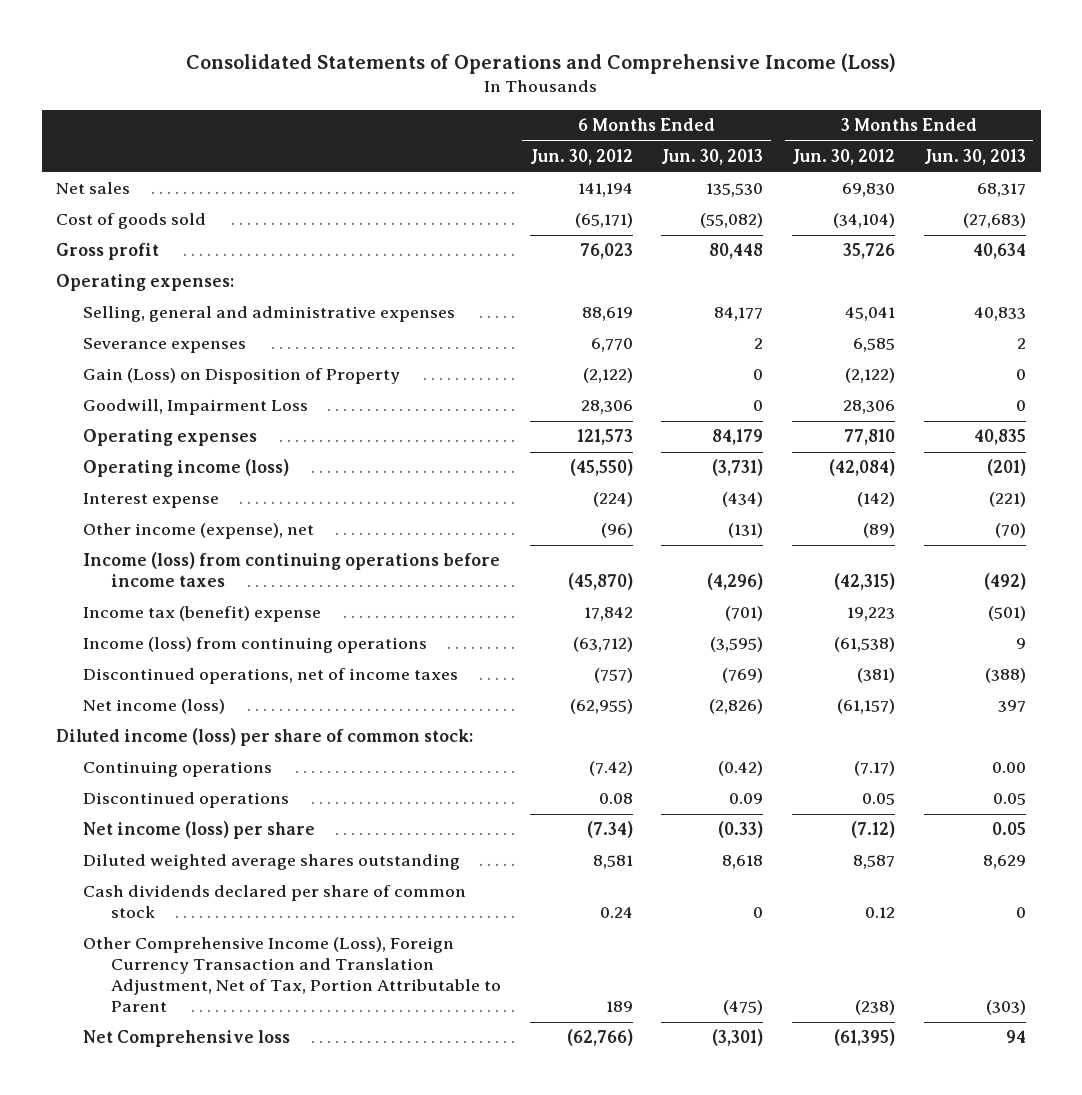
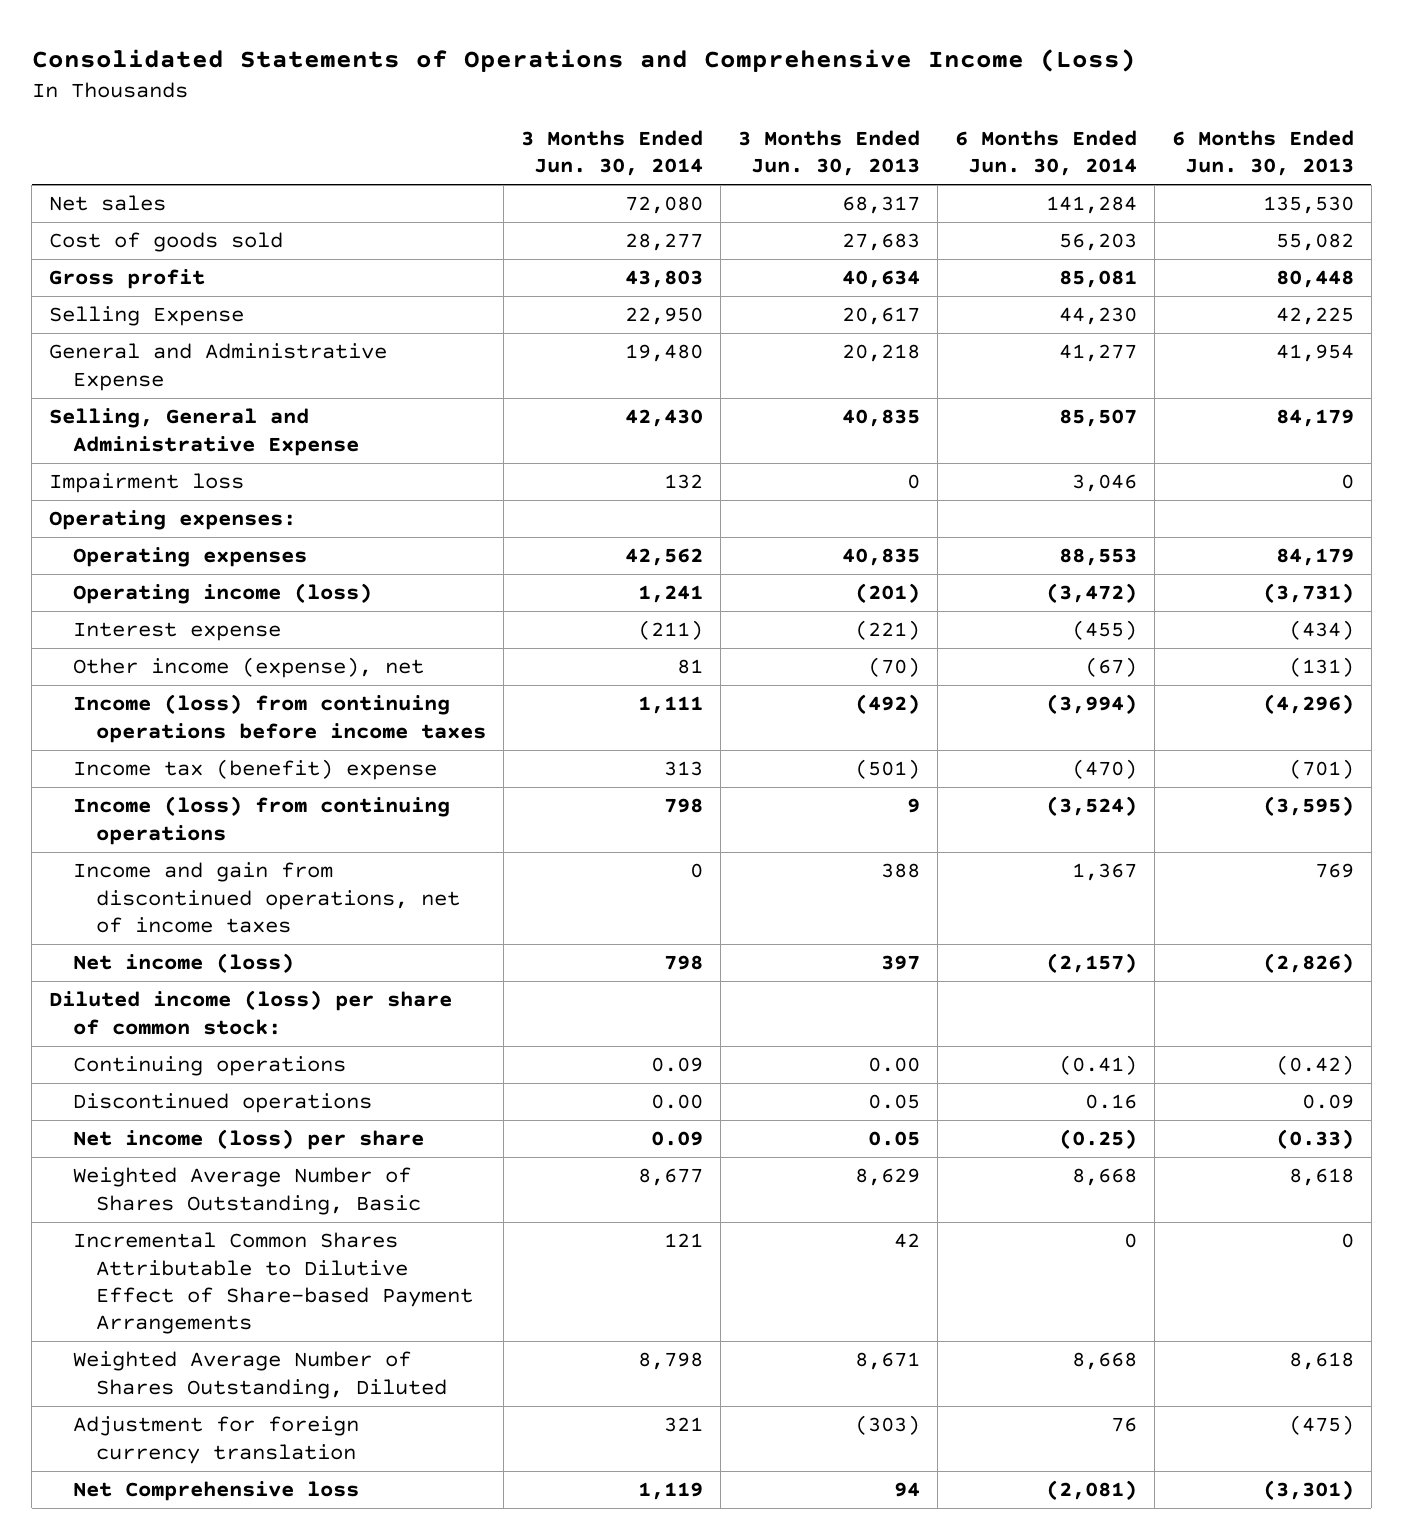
- | 6 Months Ended Jun. 30, 2012 | 6 Months Ended Jun. 30, 2013 | 3 Months Ended Jun. 30, 2012 | 3 Months Ended Jun. 30, 2013
+ | 3 Months Ended Jun. 30, 2014 | 3 Months Ended Jun. 30, 2013 | 6 Months Ended Jun. 30, 2014 | 6 Months Ended Jun. 30, 2013
- Cost of goods sold | (65,171) | (55,082) | (34,104) | (27,683)
+ Cost of goods sold | 28,277 | 27,683 | 56,203 | 55,082
+ Selling Expense | 22,950 | 20,617 | 44,230 | 42,225
+ General and Administrative Expense | 19,480 | 20,218 | 41,277 | 41,954
+ Selling, General and Administrative Expense | 42,430 | 40,835 | 85,507 | 84,179
+ Impairment loss | 132 | 0 | 3,046 | 0
- Selling, general and administrative expenses | 88,619 | 84,177 | 45,041 | 40,833
- Severance expenses | 6,770 | 2 | 6,585 | 2
- Gain (Loss) on Disposition of Property | (2,122) | 0 | (2,122) | 0
- Goodwill, Impairment Loss | 28,306 | 0 | 28,306 | 0
- Discontinued operations, net of income taxes | (757) | (769) | (381) | (388)
+ Income and gain from discontinued operations, net of income taxes | 0 | 388 | 1,367 | 769
- Diluted weighted average shares outstanding | 8,581 | 8,618 | 8,587 | 8,629
- Cash dividends declared per share of common stock | 0.24 | 0 | 0.12 | 0
- Other Comprehensive Income (Loss), Foreign Currency Transaction and Translation Adjustment, Net of Tax, Portion Attributable to Parent | 189 | (475) | (238) | (303)
+ Weighted Average Number of Shares Outstanding, Basic | 8,677 | 8,629 | 8,668 | 8,618
+ Incremental Common Shares Attributable to Dilutive Effect of Share-based Payment Arrangements | 121 | 42 | 0 | 0
+ Weighted Average Number of Shares Outstanding, Diluted | 8,798 | 8,671 | 8,668 | 8,618
+ Adjustment for foreign currency translation | 321 | (303) | 76 | (475)

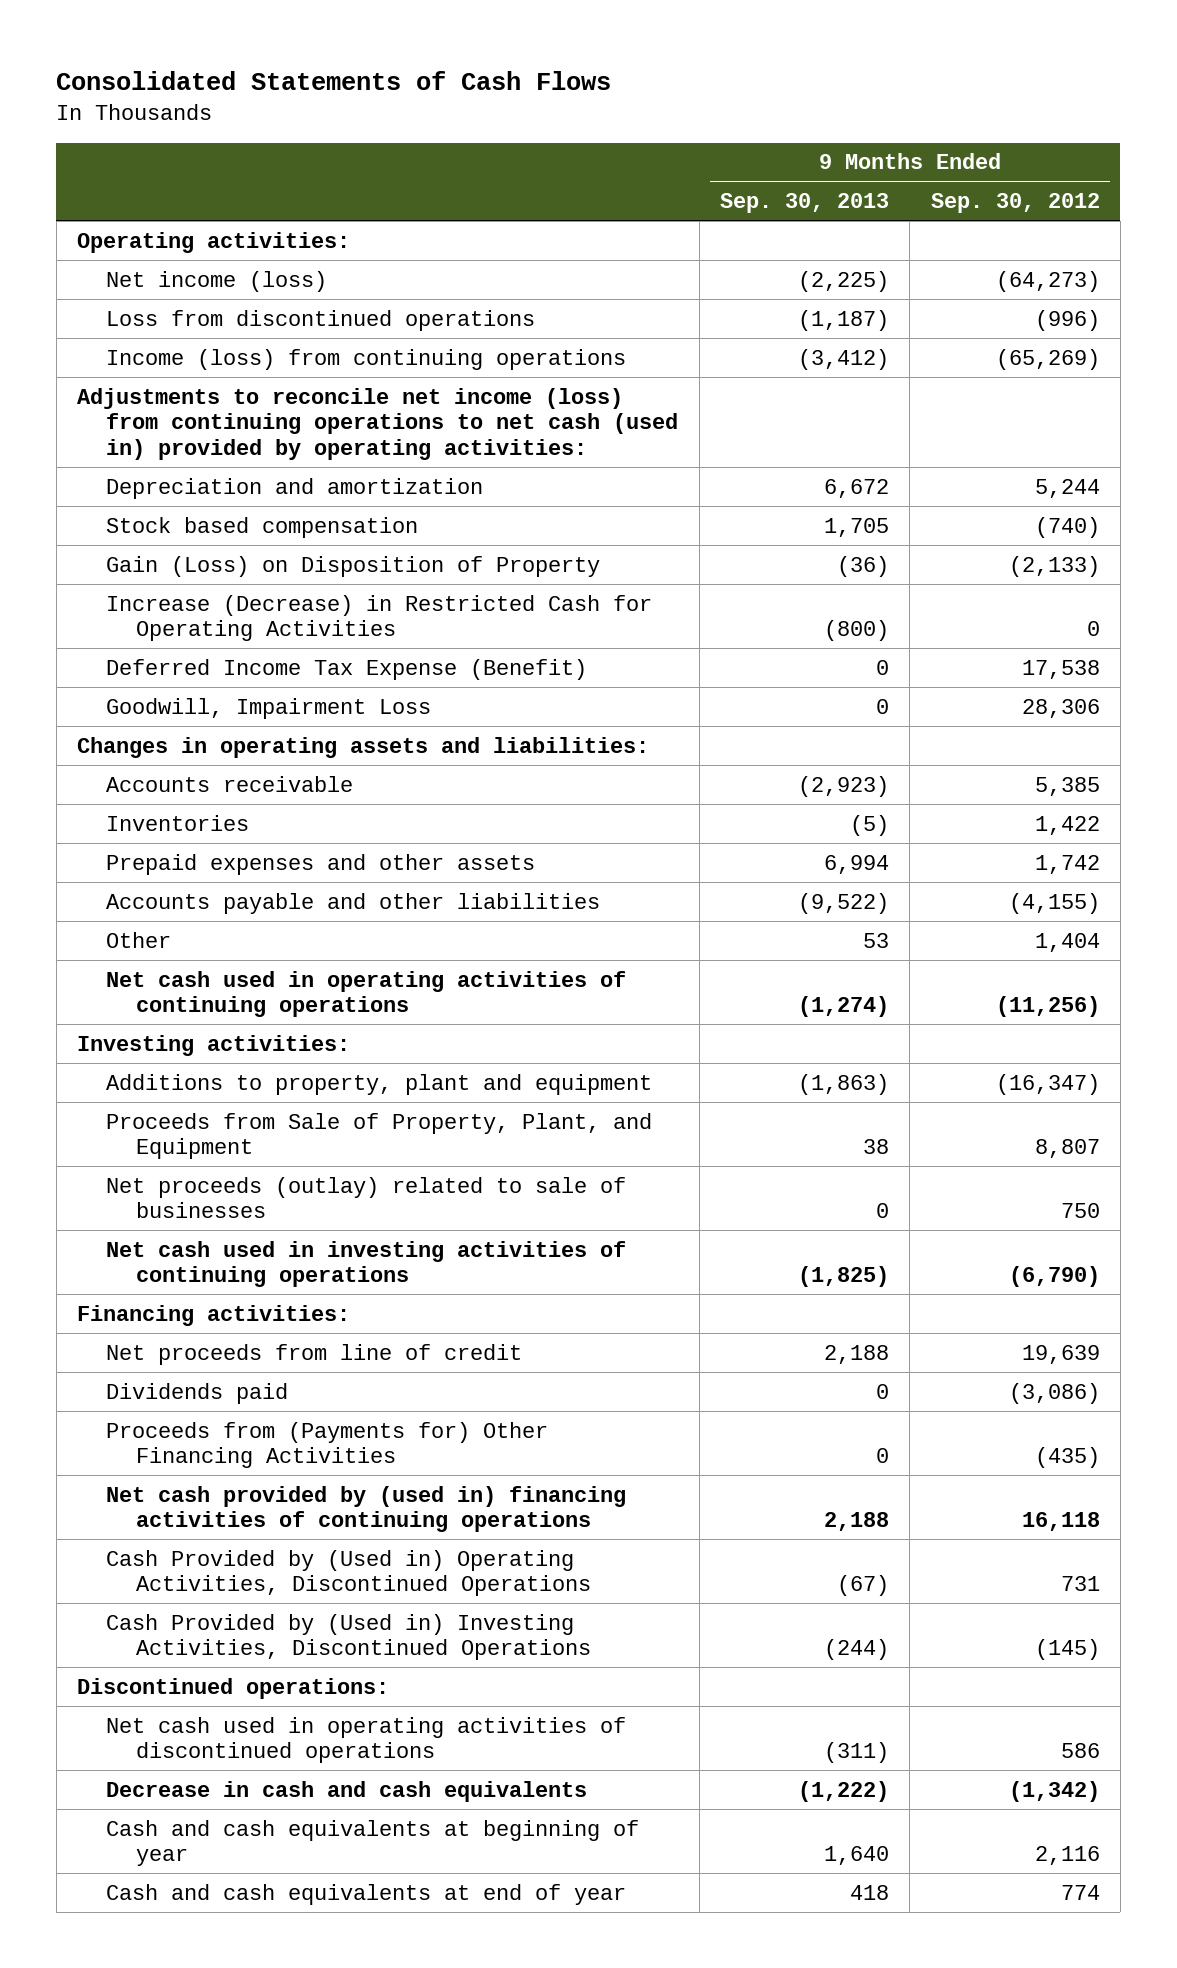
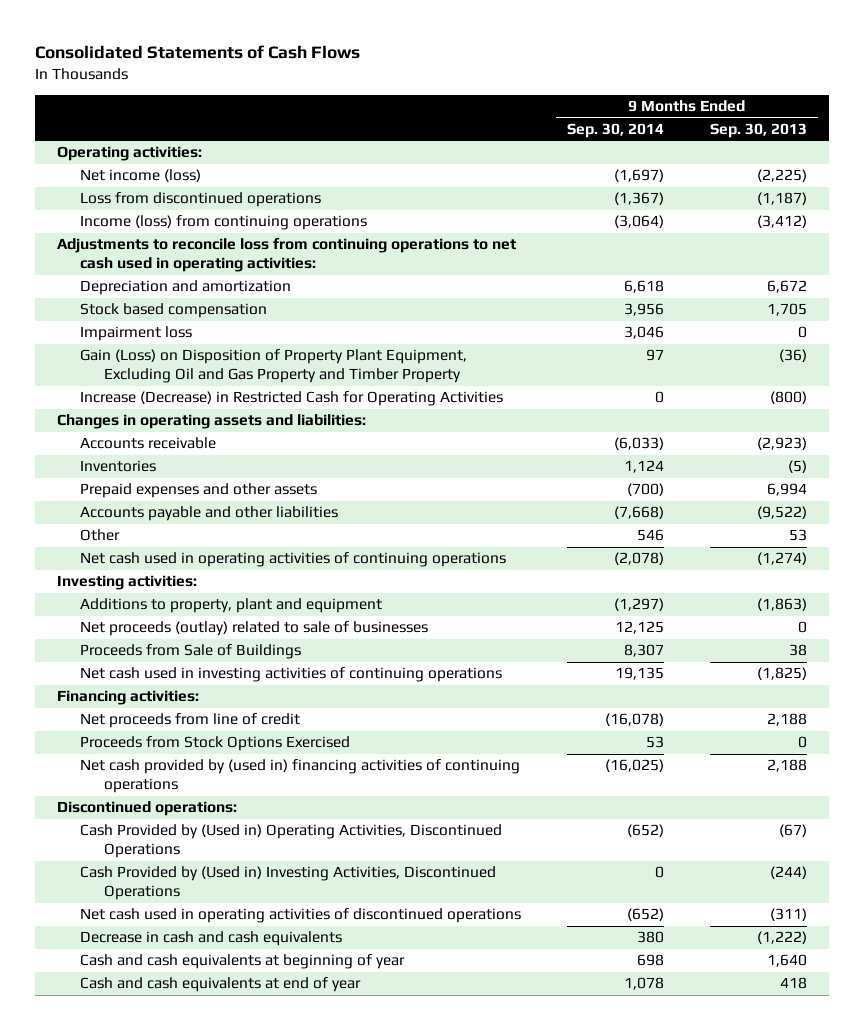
- | 9 Months Ended Sep. 30, 2013 | 9 Months Ended Sep. 30, 2012
+ | 9 Months Ended Sep. 30, 2014 | 9 Months Ended Sep. 30, 2013
- Adjustments to reconcile net income (loss) from continuing operations to net cash (used in) provided by operating activities:
+ Adjustments to reconcile loss from continuing operations to net cash used in operating activities:
- Gain (Loss) on Disposition of Property | (36) | (2,133)
+ Impairment loss | 3,046 | 0
+ Gain (Loss) on Disposition of Property Plant Equipment, Excluding Oil and Gas Property and Timber Property | 97 | (36)
- Deferred Income Tax Expense (Benefit) | 0 | 17,538
- Goodwill, Impairment Loss | 0 | 28,306
- Proceeds from Sale of Property, Plant, and Equipment | 38 | 8,807
+ Proceeds from Sale of Buildings | 8,307 | 38
- Dividends paid | 0 | (3,086)
- Proceeds from (Payments for) Other Financing Activities | 0 | (435)
+ Proceeds from Stock Options Exercised | 53 | 0
moved up: Discontinued operations:

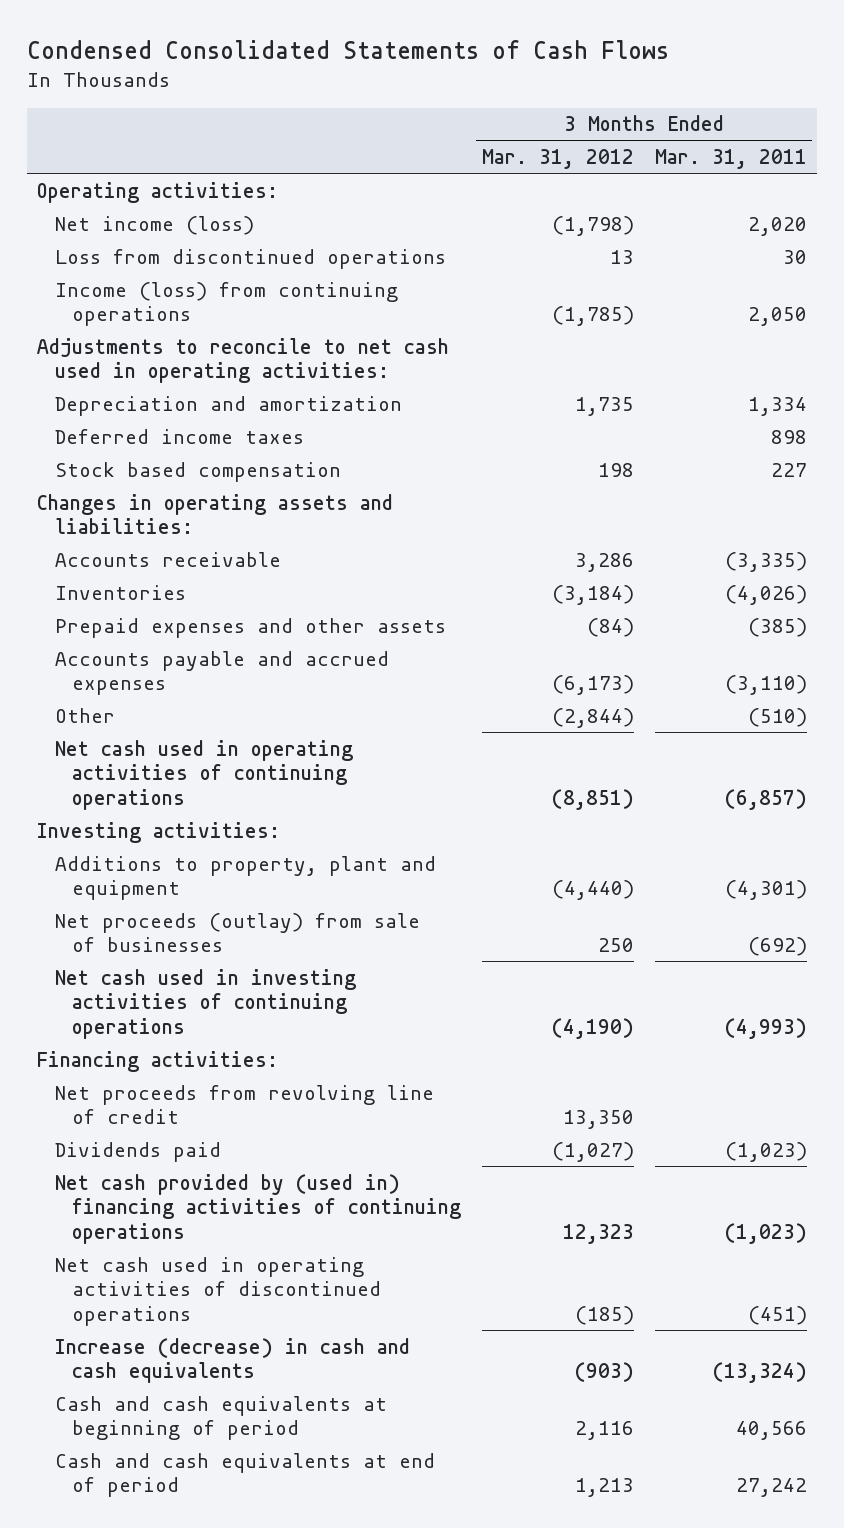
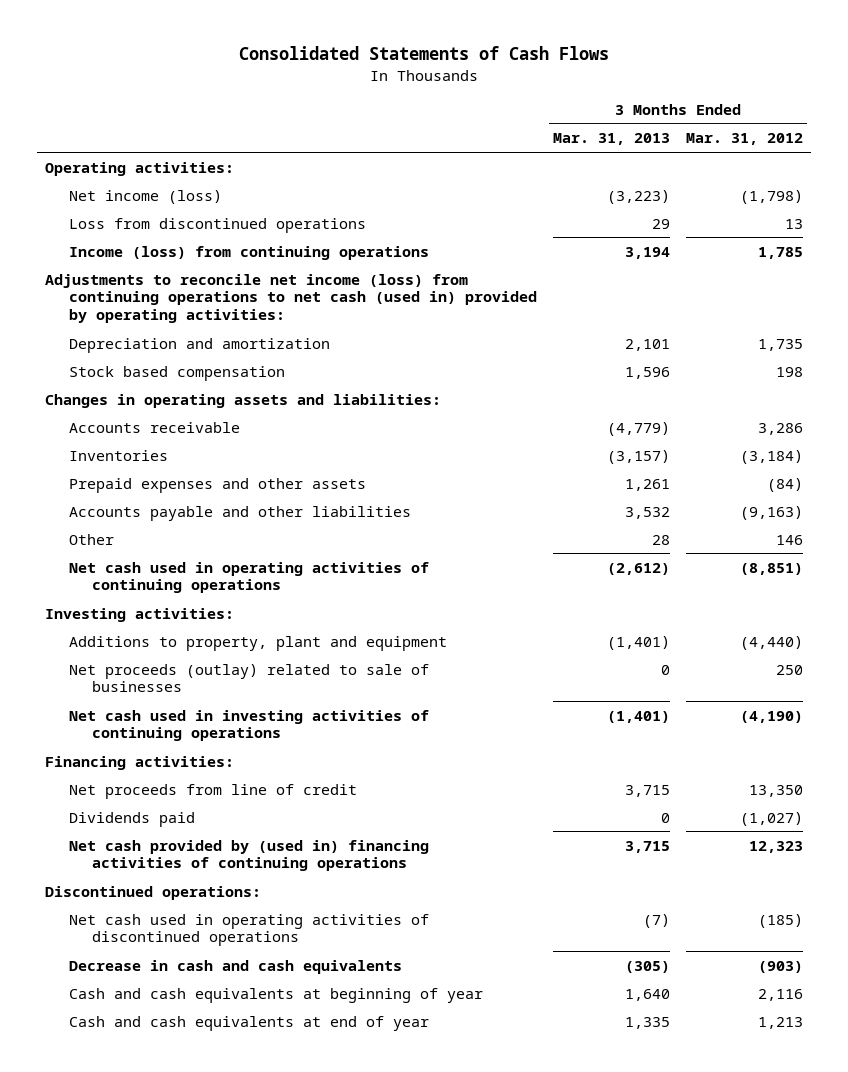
- Condensed Consolidated Statements of Cash Flows
+ Consolidated Statements of Cash Flows
- | 3 Months Ended Mar. 31, 2012 | 3 Months Ended Mar. 31, 2011
+ | 3 Months Ended Mar. 31, 2013 | 3 Months Ended Mar. 31, 2012
- Income (loss) from continuing operations | (1,785) | 2,050
- Adjustments to reconcile to net cash used in operating activities:
+ Income (loss) from continuing operations | 3,194 | 1,785
+ Adjustments to reconcile net income (loss) from continuing operations to net cash (used in) provided by operating activities:
- Deferred income taxes | | 898
- Accounts payable and accrued expenses | (6,173) | (3,110)
- Other | (2,844) | (510)
+ Accounts payable and other liabilities | 3,532 | (9,163)
+ Other | 28 | 146
- Net proceeds (outlay) from sale of businesses | 250 | (692)
+ Net proceeds (outlay) related to sale of businesses | 0 | 250
- Net proceeds from revolving line of credit | 13,350 |
+ Net proceeds from line of credit | 3,715 | 13,350
+ Discontinued operations:
- Increase (decrease) in cash and cash equivalents | (903) | (13,324)
- Cash and cash equivalents at beginning of period | 2,116 | 40,566
- Cash and cash equivalents at end of period | 1,213 | 27,242
+ Decrease in cash and cash equivalents | (305) | (903)
+ Cash and cash equivalents at beginning of year | 1,640 | 2,116
+ Cash and cash equivalents at end of year | 1,335 | 1,213

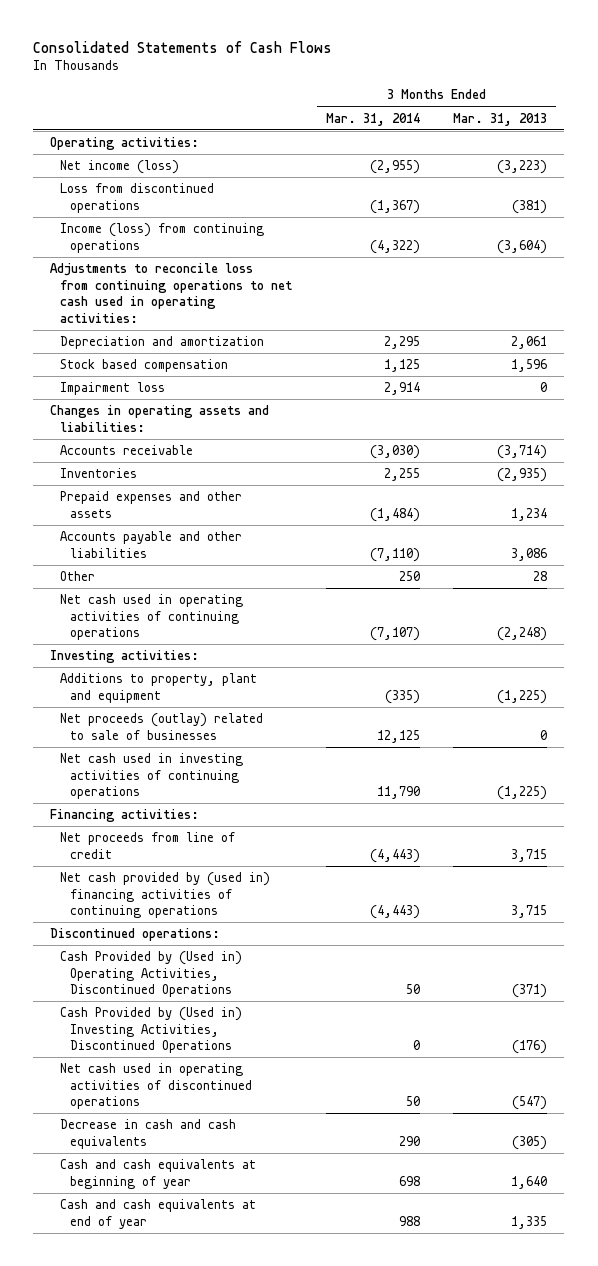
- | 3 Months Ended Mar. 31, 2013 | 3 Months Ended Mar. 31, 2012
+ | 3 Months Ended Mar. 31, 2014 | 3 Months Ended Mar. 31, 2013
- Loss from discontinued operations | 29 | 13
- Income (loss) from continuing operations | 3,194 | 1,785
- Adjustments to reconcile net income (loss) from continuing operations to net cash (used in) provided by operating activities:
- Depreciation and amortization | 2,101 | 1,735
+ Loss from discontinued operations | (1,367) | (381)
+ Income (loss) from continuing operations | (4,322) | (3,604)
+ Adjustments to reconcile loss from continuing operations to net cash used in operating activities:
+ Depreciation and amortization | 2,295 | 2,061
+ Impairment loss | 2,914 | 0
- Accounts receivable | (4,779) | 3,286
- Inventories | (3,157) | (3,184)
- Prepaid expenses and other assets | 1,261 | (84)
- Accounts payable and other liabilities | 3,532 | (9,163)
+ Accounts receivable | (3,030) | (3,714)
+ Inventories | 2,255 | (2,935)
+ Prepaid expenses and other assets | (1,484) | 1,234
+ Accounts payable and other liabilities | (7,110) | 3,086
- Net cash used in operating activities of continuing operations | (2,612) | (8,851)
+ Net cash used in operating activities of continuing operations | (7,107) | (2,248)
- Additions to property, plant and equipment | (1,401) | (4,440)
+ Additions to property, plant and equipment | (335) | (1,225)
- Net cash used in investing activities of continuing operations | (1,401) | (4,190)
+ Net cash used in investing activities of continuing operations | 11,790 | (1,225)
- Dividends paid | 0 | (1,027)
- Net cash used in operating activities of discontinued operations | (7) | (185)
+ Cash Provided by (Used in) Operating Activities, Discontinued Operations | 50 | (371)
+ Cash Provided by (Used in) Investing Activities, Discontinued Operations | 0 | (176)
+ Net cash used in operating activities of discontinued operations | 50 | (547)

